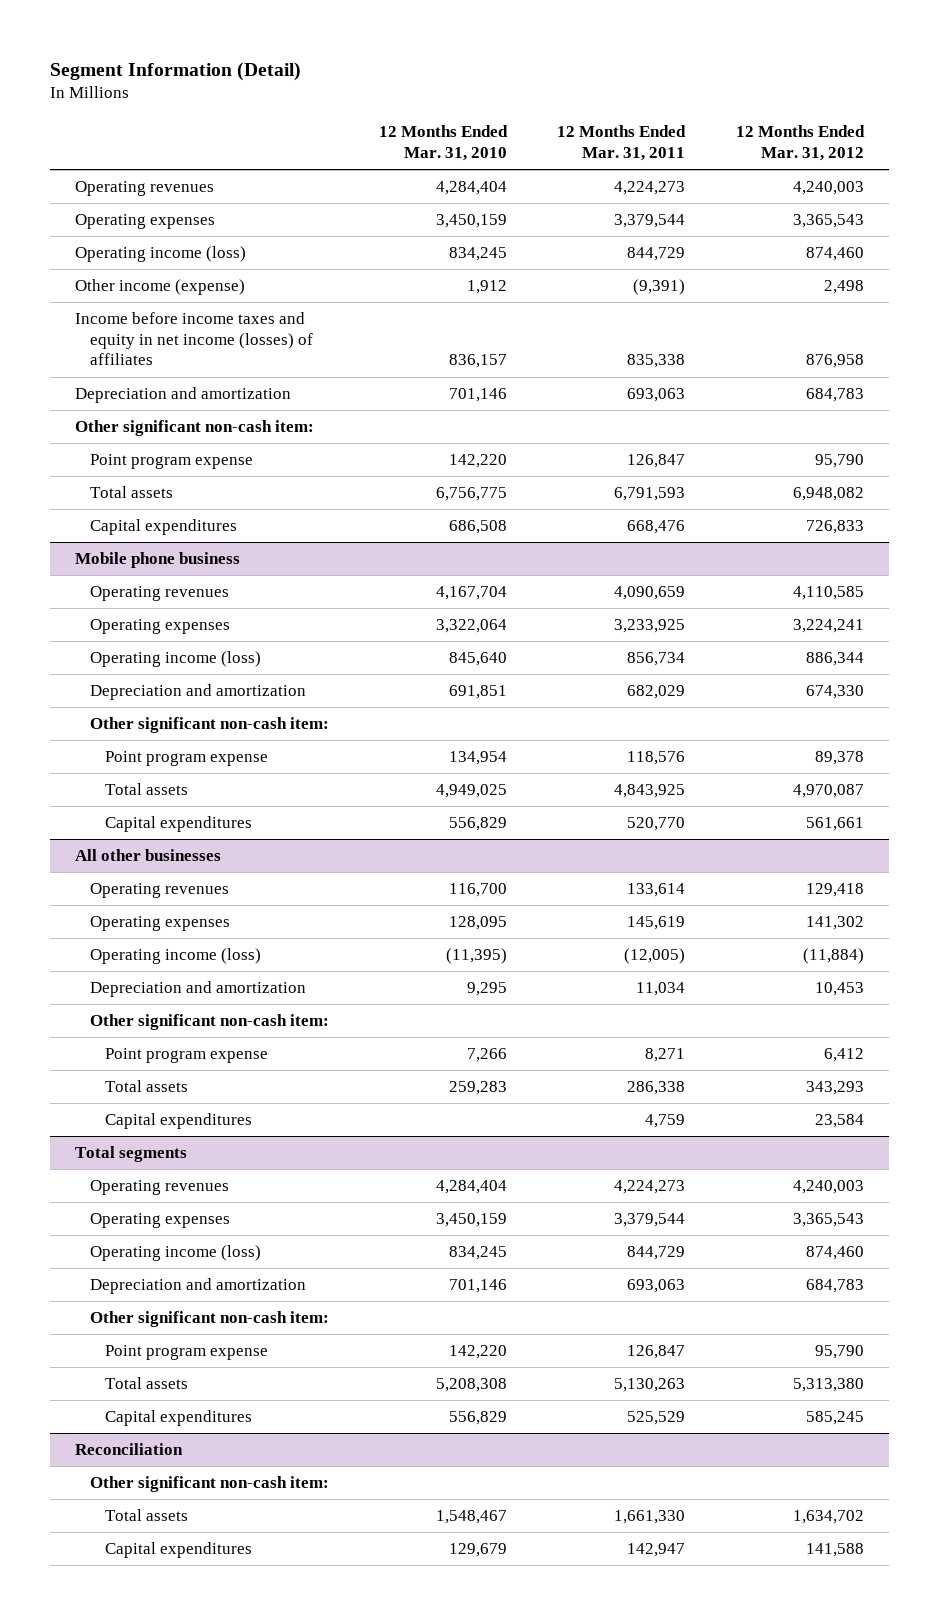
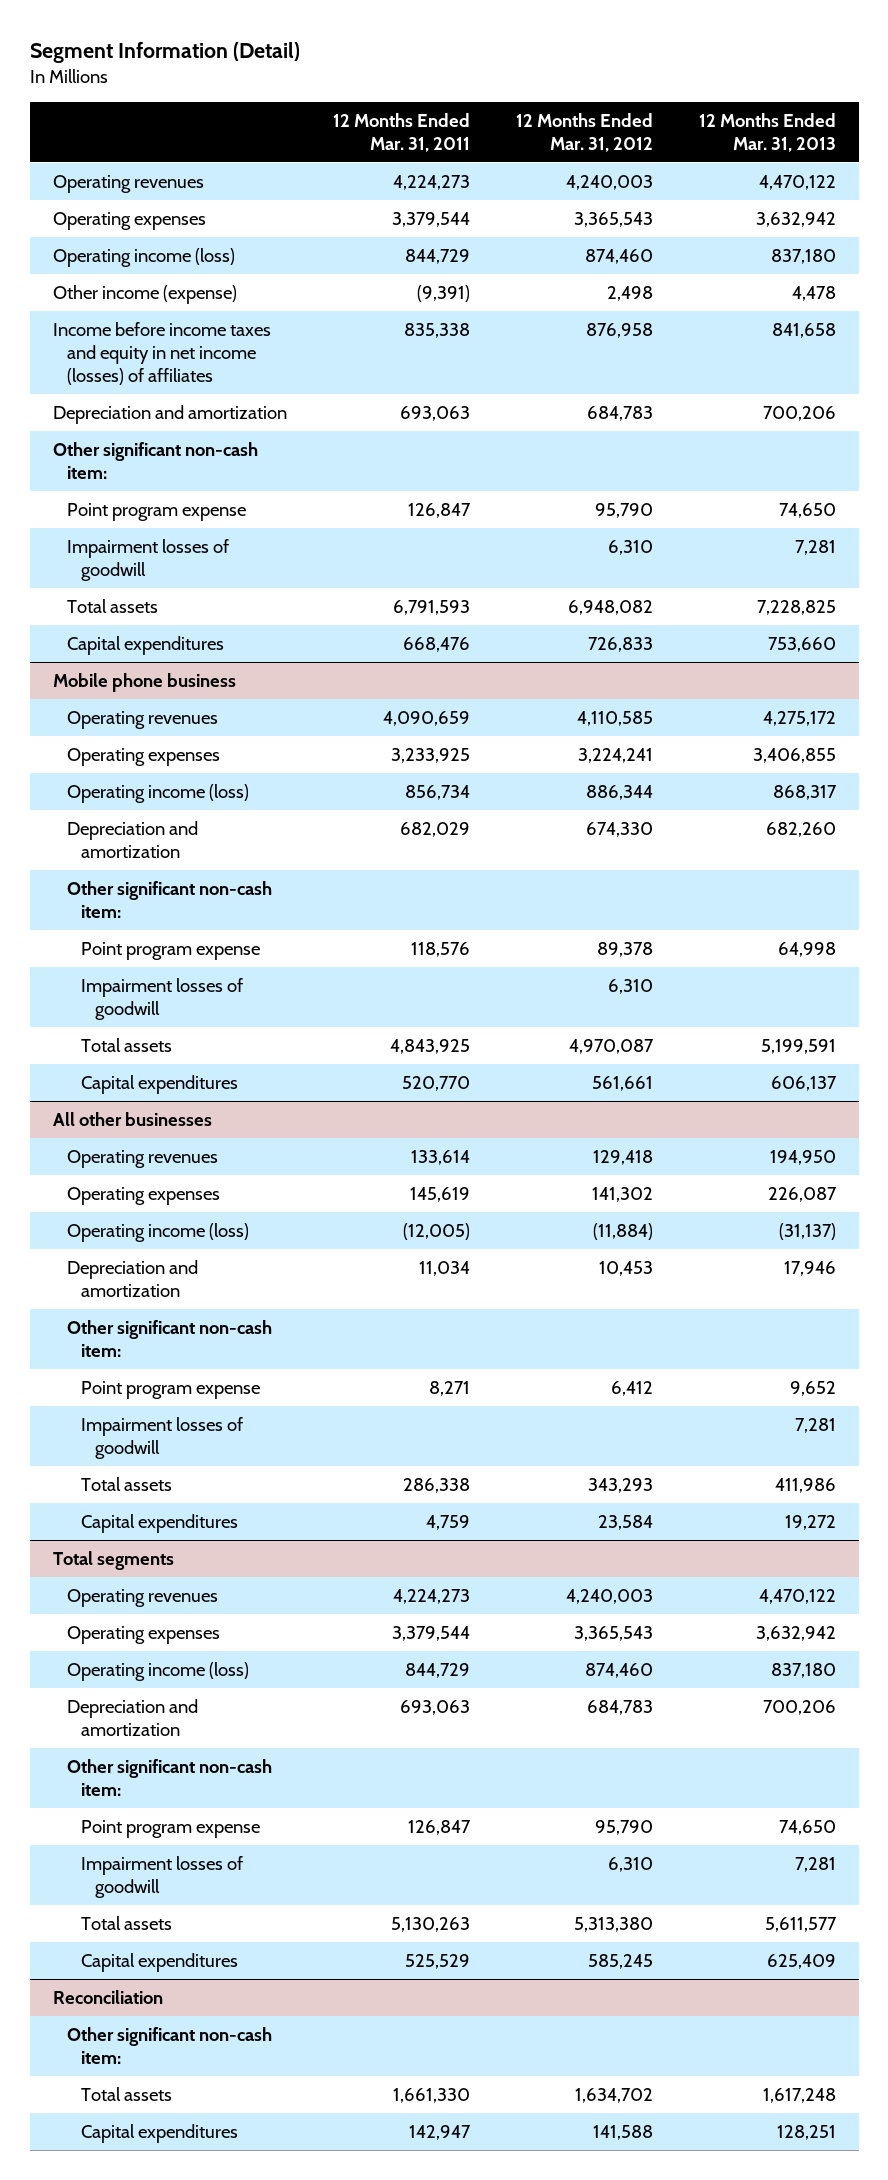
- | 12 Months Ended Mar. 31, 2010 | 12 Months Ended Mar. 31, 2011 | 12 Months Ended Mar. 31, 2012
+ | 12 Months Ended Mar. 31, 2011 | 12 Months Ended Mar. 31, 2012 | 12 Months Ended Mar. 31, 2013
+ Impairment losses of goodwill | | 6,310 | 7,281
@ Mobile phone business
+ Impairment losses of goodwill | | 6,310 |
@ All other businesses
+ Impairment losses of goodwill | | | 7,281
@ Total segments
+ Impairment losses of goodwill | | 6,310 | 7,281

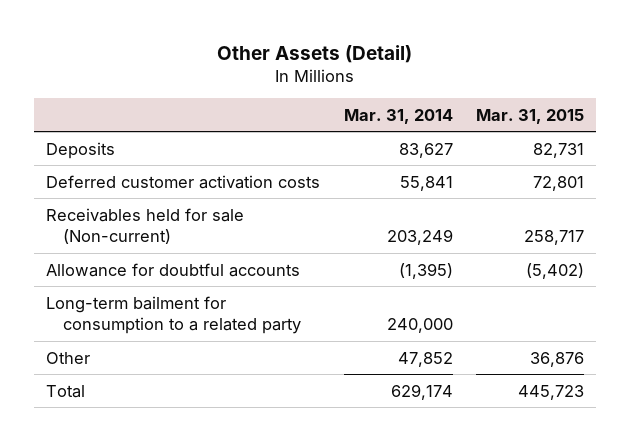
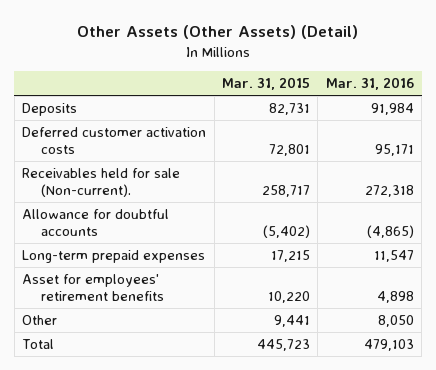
- Other Assets (Detail)
+ Other Assets (Other Assets) (Detail)
- | Mar. 31, 2014 | Mar. 31, 2015
+ | Mar. 31, 2015 | Mar. 31, 2016
- Receivables held for sale (Non-current) | 203,249 | 258,717
+ Receivables held for sale (Non-current). | 258,717 | 272,318
- Long-term bailment for consumption to a related party | 240,000 |
- Other | 47,852 | 36,876
+ Long-term prepaid expenses | 17,215 | 11,547
+ Asset for employees' retirement benefits | 10,220 | 4,898
+ Other | 9,441 | 8,050

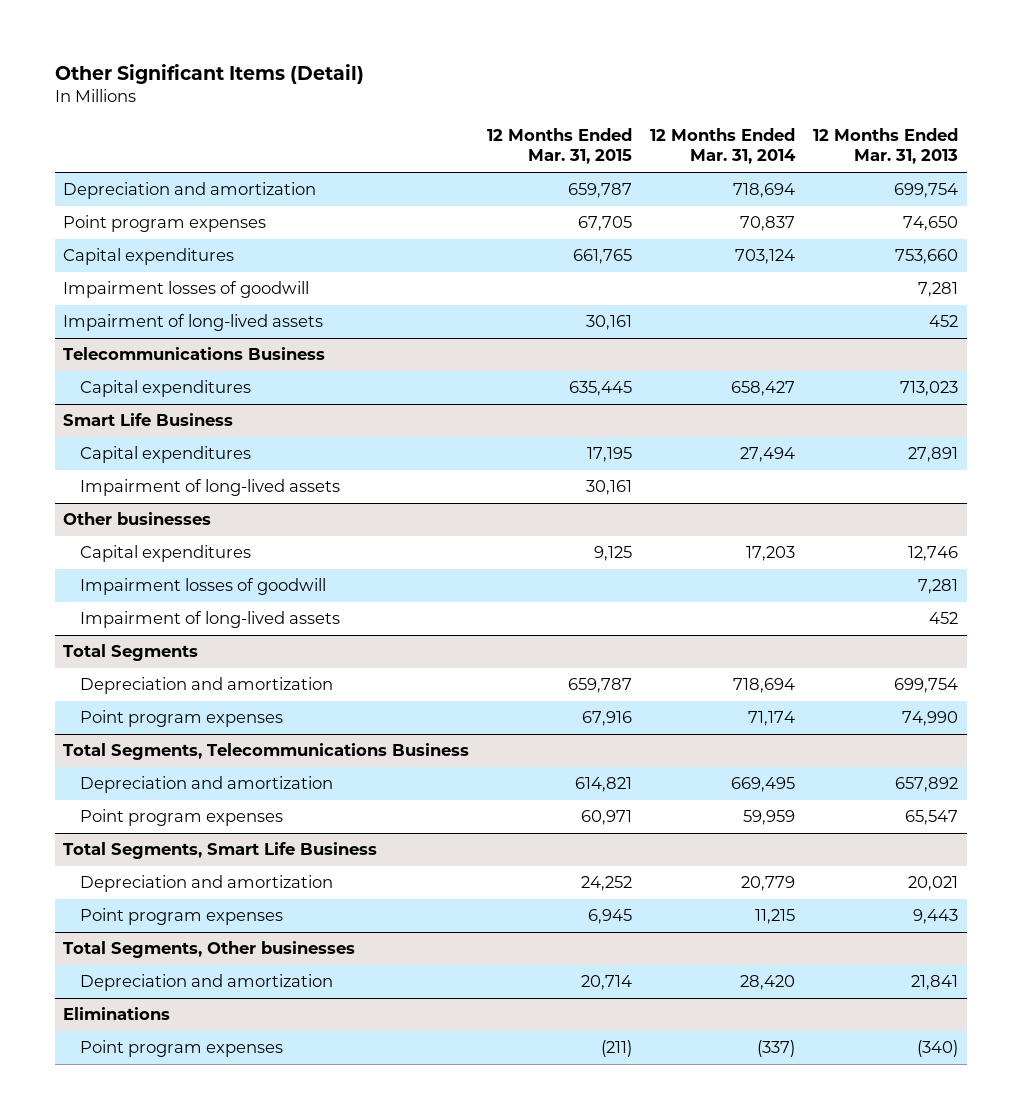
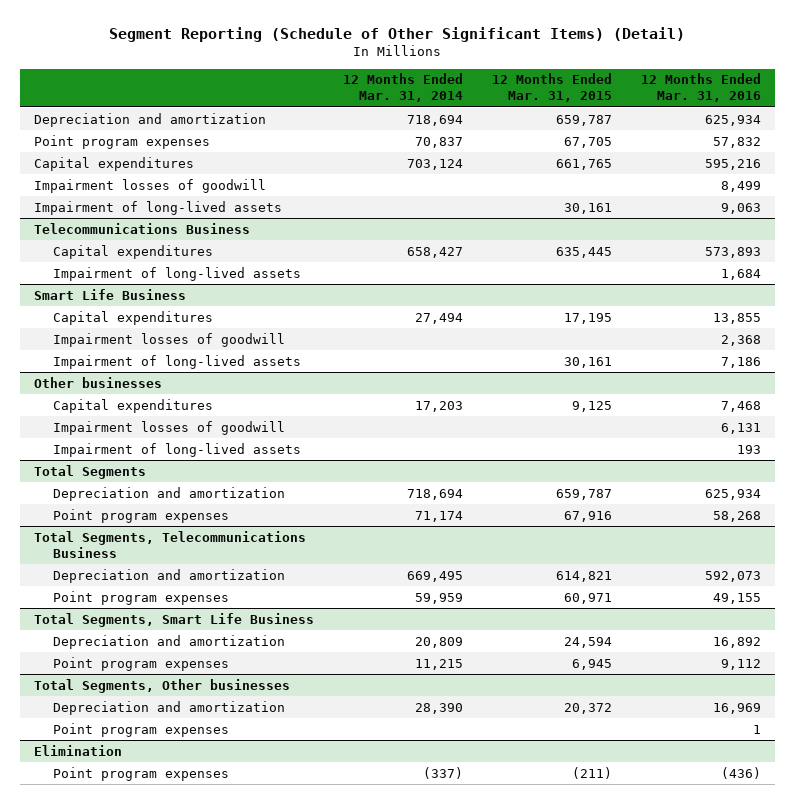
- Other Significant Items (Detail)
+ Segment Reporting (Schedule of Other Significant Items) (Detail)
- | 12 Months Ended Mar. 31, 2015 | 12 Months Ended Mar. 31, 2014 | 12 Months Ended Mar. 31, 2013
+ | 12 Months Ended Mar. 31, 2014 | 12 Months Ended Mar. 31, 2015 | 12 Months Ended Mar. 31, 2016
@ Telecommunications Business
+ Impairment of long-lived assets | | | 1,684
@ Smart Life Business
+ Impairment losses of goodwill | | | 2,368
@ Total Segments, Smart Life Business
- Depreciation and amortization | 24,252 | 20,779 | 20,021
+ Depreciation and amortization | 20,809 | 24,594 | 16,892
@ Total Segments, Other businesses
- Depreciation and amortization | 20,714 | 28,420 | 21,841
- Eliminations
@ Total Segments, Other businesses
+ Depreciation and amortization | 28,390 | 20,372 | 16,969
+ Point program expenses | | | 1
+ Elimination

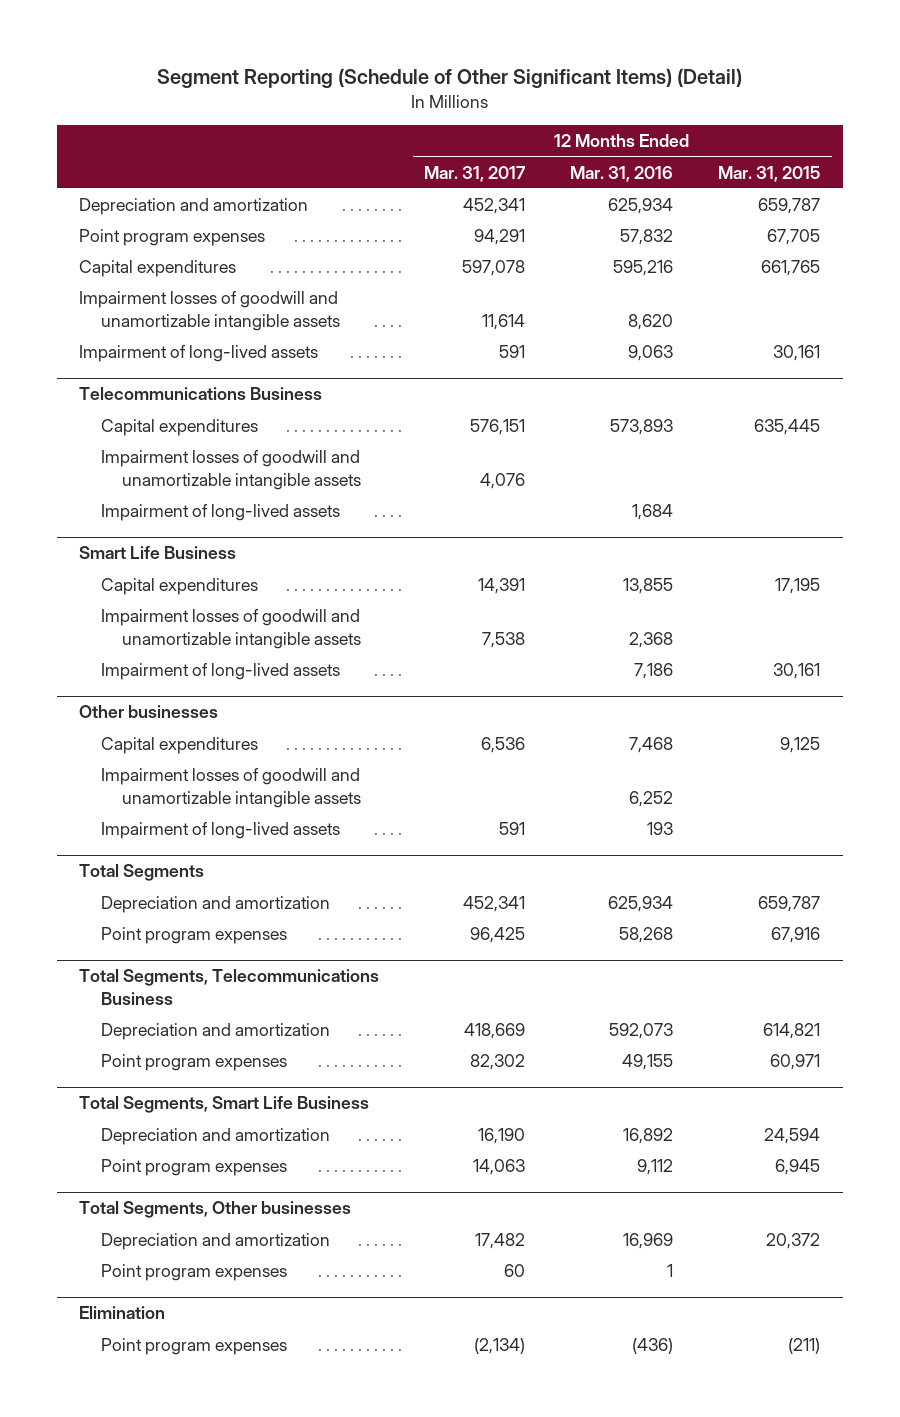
- | 12 Months Ended Mar. 31, 2014 | 12 Months Ended Mar. 31, 2015 | 12 Months Ended Mar. 31, 2016
+ | 12 Months Ended Mar. 31, 2017 | 12 Months Ended Mar. 31, 2016 | 12 Months Ended Mar. 31, 2015
- Impairment losses of goodwill | | | 8,499
+ Impairment losses of goodwill and unamortizable intangible assets | 11,614 | 8,620 |
@ Telecommunications Business
+ Impairment losses of goodwill and unamortizable intangible assets | 4,076 | |
@ Smart Life Business
- Impairment losses of goodwill | | | 2,368
+ Impairment losses of goodwill and unamortizable intangible assets | 7,538 | 2,368 |
@ Other businesses
- Impairment losses of goodwill | | | 6,131
+ Impairment losses of goodwill and unamortizable intangible assets | | 6,252 |

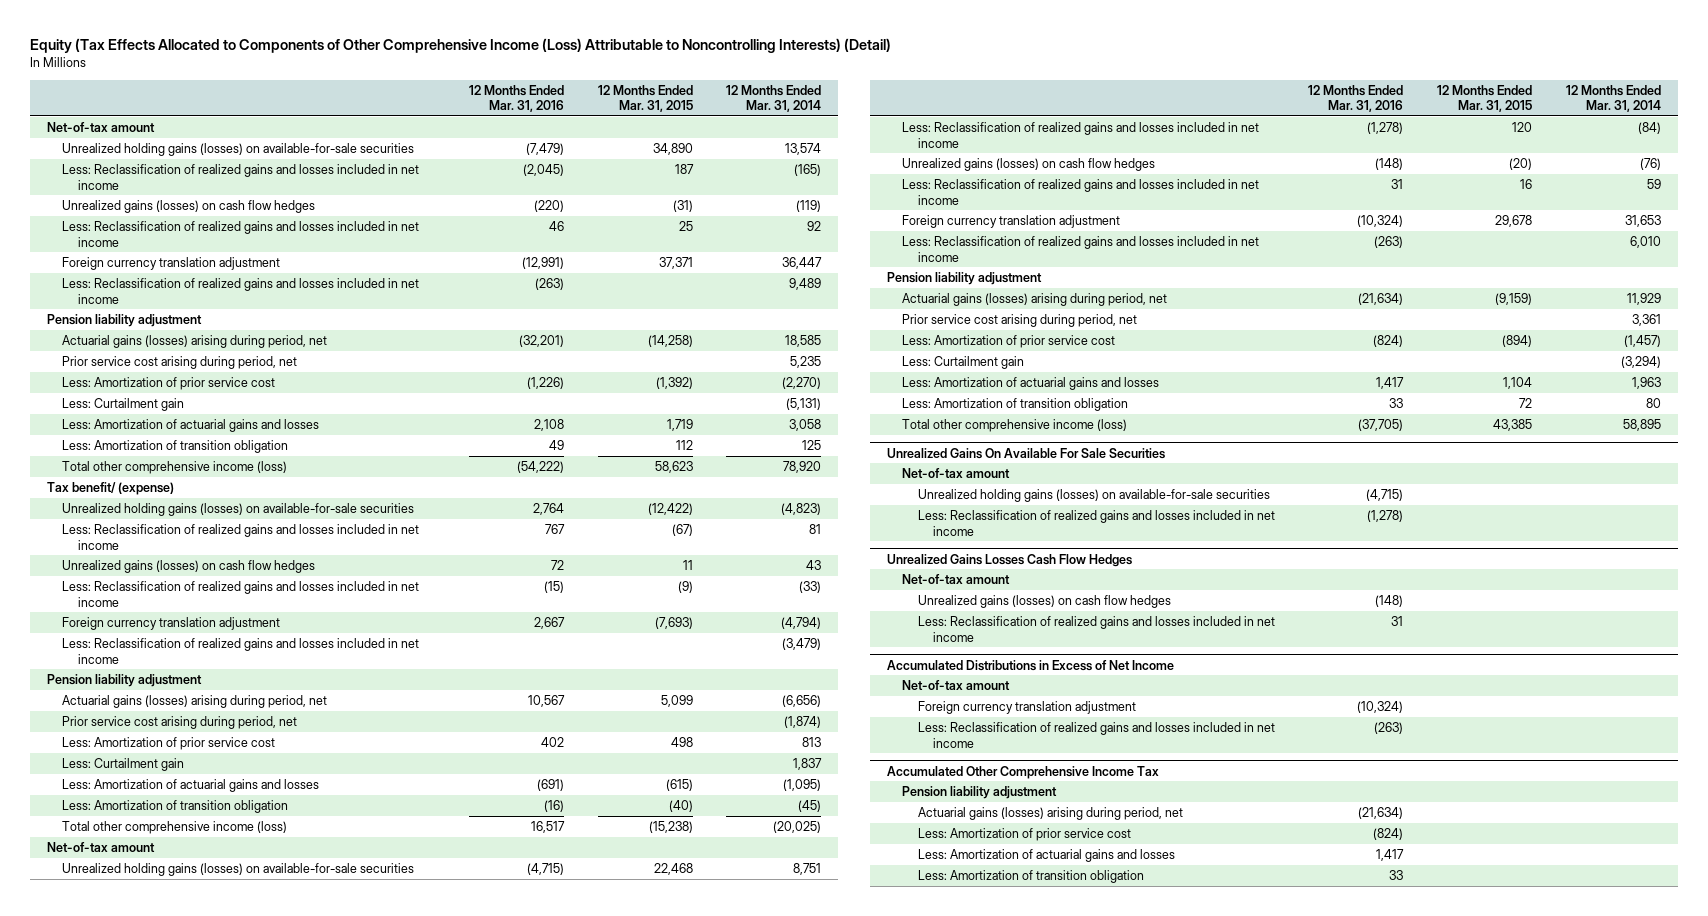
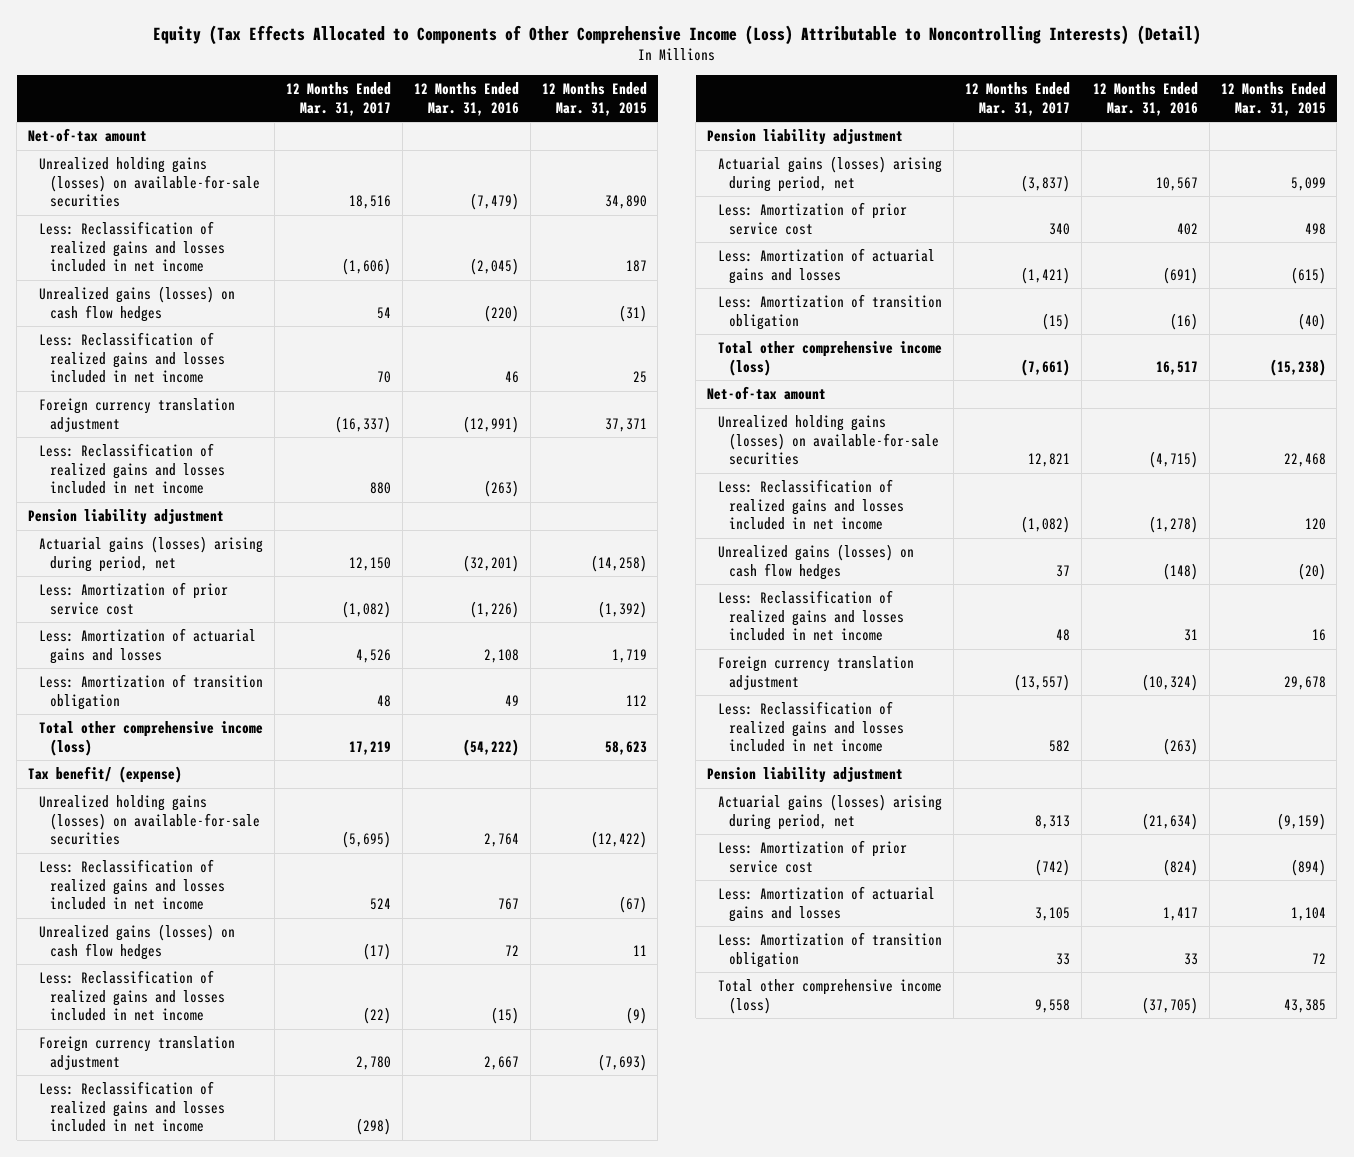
- | 12 Months Ended Mar. 31, 2016 | 12 Months Ended Mar. 31, 2015 | 12 Months Ended Mar. 31, 2014
+ | 12 Months Ended Mar. 31, 2017 | 12 Months Ended Mar. 31, 2016 | 12 Months Ended Mar. 31, 2015
- Prior service cost arising during period, net | | | 5,235
- Less: Curtailment gain | | | (5,131)
- Prior service cost arising during period, net | | | (1,874)
- Less: Curtailment gain | | | 1,837
- Prior service cost arising during period, net | | | 3,361
- Less: Curtailment gain | | | (3,294)
- Unrealized Gains On Available For Sale Securities
- Net-of-tax amount
- Unrealized holding gains (losses) on available-for-sale securities | (4,715) | |
- Less: Reclassification of realized gains and losses included in net income | (1,278) | |
- Unrealized Gains Losses Cash Flow Hedges
- Net-of-tax amount
- Unrealized gains (losses) on cash flow hedges | (148) | |
- Less: Reclassification of realized gains and losses included in net income | 31 | |
- Accumulated Distributions in Excess of Net Income
- Net-of-tax amount
- Foreign currency translation adjustment | (10,324) | |
- Less: Reclassification of realized gains and losses included in net income | (263) | |
- Accumulated Other Comprehensive Income Tax
- Pension liability adjustment
- Actuarial gains (losses) arising during period, net | (21,634) | |
- Less: Amortization of prior service cost | (824) | |
- Less: Amortization of actuarial gains and losses | 1,417 | |
- Less: Amortization of transition obligation | 33 | |

